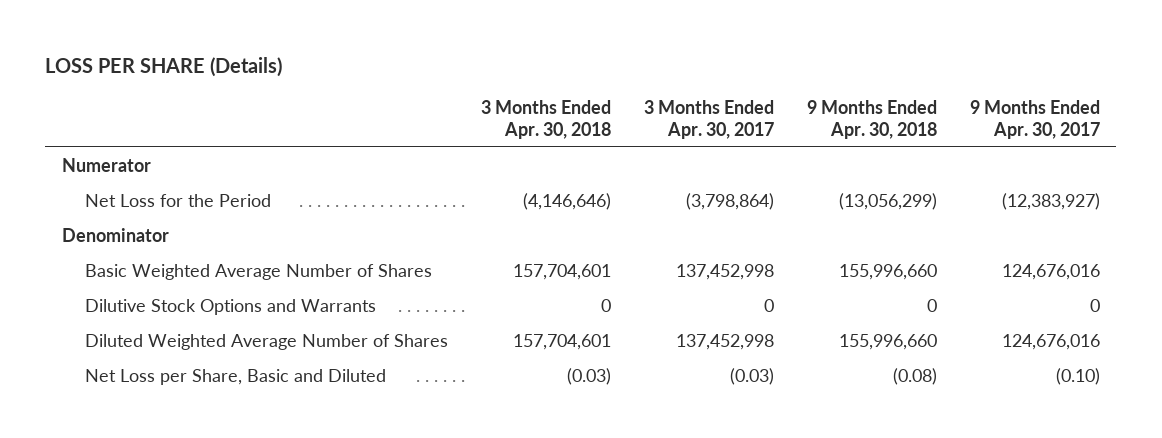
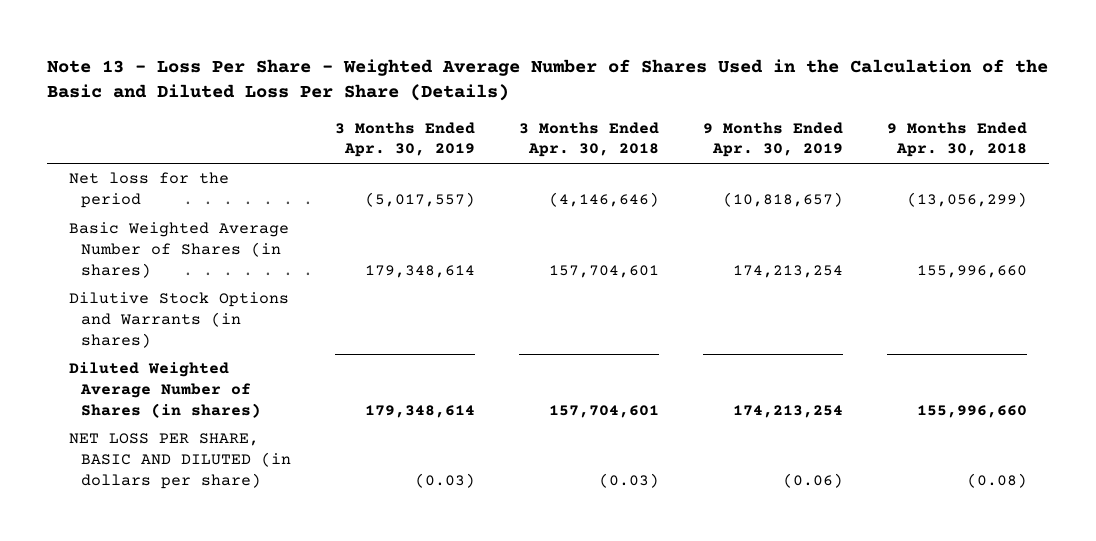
- LOSS PER SHARE (Details)
+ Note 13 - Loss Per Share - Weighted Average Number of Shares Used in the Calculation of the Basic and Diluted Loss Per Share (Details)
- | 3 Months Ended Apr. 30, 2018 | 3 Months Ended Apr. 30, 2017 | 9 Months Ended Apr. 30, 2018 | 9 Months Ended Apr. 30, 2017
+ | 3 Months Ended Apr. 30, 2019 | 3 Months Ended Apr. 30, 2018 | 9 Months Ended Apr. 30, 2019 | 9 Months Ended Apr. 30, 2018
- Numerator
- Net Loss for the Period | (4,146,646) | (3,798,864) | (13,056,299) | (12,383,927)
- Denominator
- Basic Weighted Average Number of Shares | 157,704,601 | 137,452,998 | 155,996,660 | 124,676,016
- Dilutive Stock Options and Warrants | 0 | 0 | 0 | 0
- Diluted Weighted Average Number of Shares | 157,704,601 | 137,452,998 | 155,996,660 | 124,676,016
- Net Loss per Share, Basic and Diluted | (0.03) | (0.03) | (0.08) | (0.10)
+ Net loss for the period | (5,017,557) | (4,146,646) | (10,818,657) | (13,056,299)
+ Basic Weighted Average Number of Shares (in shares) | 179,348,614 | 157,704,601 | 174,213,254 | 155,996,660
+ Dilutive Stock Options and Warrants (in shares)
+ Diluted Weighted Average Number of Shares (in shares) | 179,348,614 | 157,704,601 | 174,213,254 | 155,996,660
+ NET LOSS PER SHARE, BASIC AND DILUTED (in dollars per share) | (0.03) | (0.03) | (0.06) | (0.08)

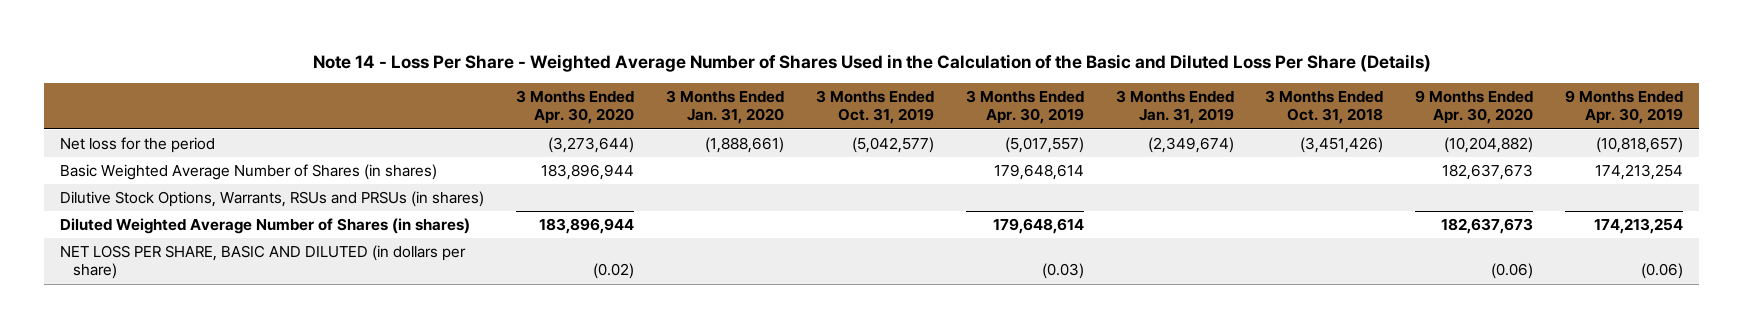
- Note 13 - Loss Per Share - Weighted Average Number of Shares Used in the Calculation of the Basic and Diluted Loss Per Share (Details)
+ Note 14 - Loss Per Share - Weighted Average Number of Shares Used in the Calculation of the Basic and Diluted Loss Per Share (Details)
- | 3 Months Ended Apr. 30, 2019 | 3 Months Ended Apr. 30, 2018 | 9 Months Ended Apr. 30, 2019 | 9 Months Ended Apr. 30, 2018
+ | 3 Months Ended Apr. 30, 2020 | 3 Months Ended Jan. 31, 2020 | 3 Months Ended Oct. 31, 2019 | 3 Months Ended Apr. 30, 2019 | 3 Months Ended Jan. 31, 2019 | 3 Months Ended Oct. 31, 2018 | 9 Months Ended Apr. 30, 2020 | 9 Months Ended Apr. 30, 2019
- Basic Weighted Average Number of Shares (in shares) | 179,348,614 | 157,704,601 | 174,213,254 | 155,996,660
- Dilutive Stock Options and Warrants (in shares)
- Diluted Weighted Average Number of Shares (in shares) | 179,348,614 | 157,704,601 | 174,213,254 | 155,996,660
+ Basic Weighted Average Number of Shares (in shares) | 183,896,944 | | | 179,648,614 | | | 182,637,673 | 174,213,254
+ Dilutive Stock Options, Warrants, RSUs and PRSUs (in shares)
+ Diluted Weighted Average Number of Shares (in shares) | 183,896,944 | | | 179,648,614 | | | 182,637,673 | 174,213,254

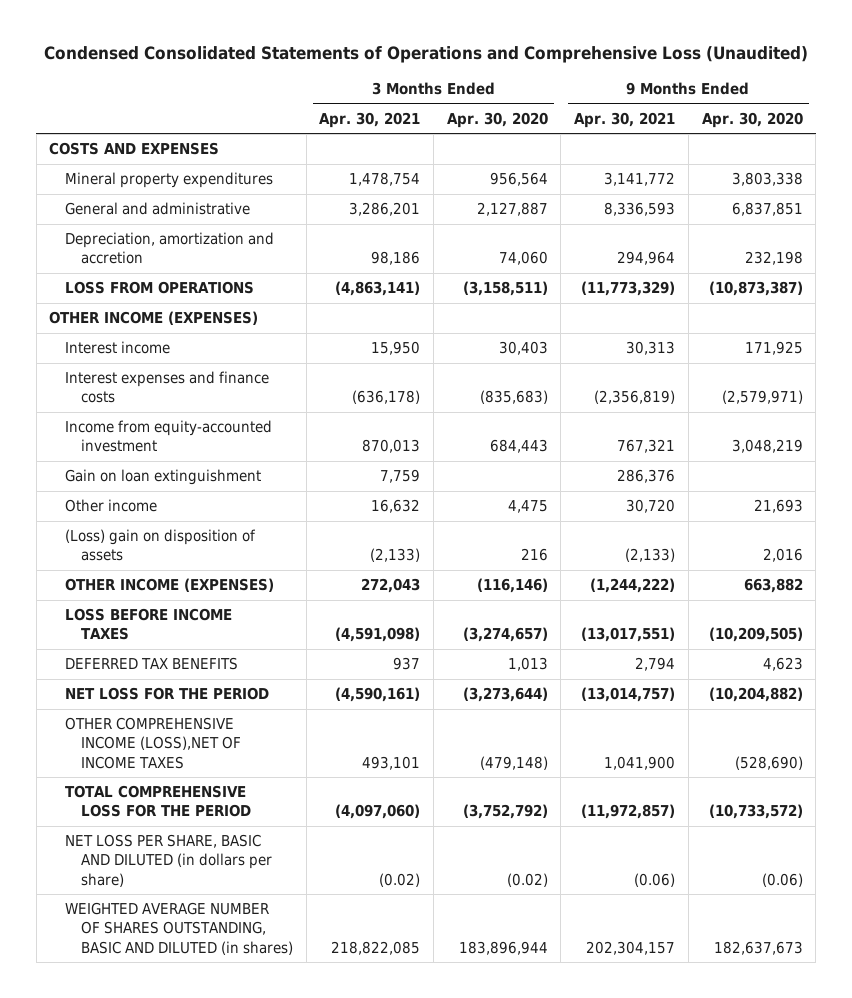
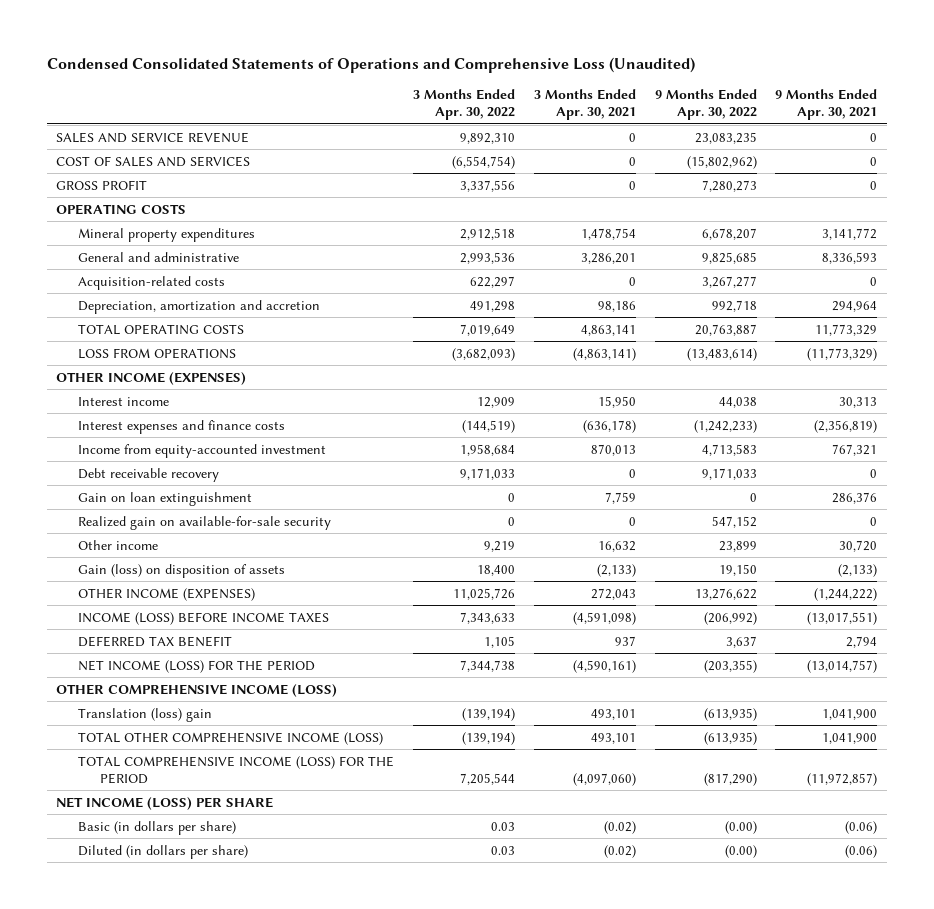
- | 3 Months Ended Apr. 30, 2021 | 3 Months Ended Apr. 30, 2020 | 9 Months Ended Apr. 30, 2021 | 9 Months Ended Apr. 30, 2020
+ | 3 Months Ended Apr. 30, 2022 | 3 Months Ended Apr. 30, 2021 | 9 Months Ended Apr. 30, 2022 | 9 Months Ended Apr. 30, 2021
- COSTS AND EXPENSES
+ SALES AND SERVICE REVENUE | 9,892,310 | 0 | 23,083,235 | 0
+ COST OF SALES AND SERVICES | (6,554,754) | 0 | (15,802,962) | 0
+ GROSS PROFIT | 3,337,556 | 0 | 7,280,273 | 0
+ OPERATING COSTS
+ Acquisition-related costs | 622,297 | 0 | 3,267,277 | 0
+ TOTAL OPERATING COSTS | 7,019,649 | 4,863,141 | 20,763,887 | 11,773,329
+ Debt receivable recovery | 9,171,033 | 0 | 9,171,033 | 0
+ Realized gain on available-for-sale security | 0 | 0 | 547,152 | 0
- (Loss) gain on disposition of assets | (2,133) | 216 | (2,133) | 2,016
+ Gain (loss) on disposition of assets | 18,400 | (2,133) | 19,150 | (2,133)
- LOSS BEFORE INCOME TAXES | (4,591,098) | (3,274,657) | (13,017,551) | (10,209,505)
- DEFERRED TAX BENEFITS | 937 | 1,013 | 2,794 | 4,623
- NET LOSS FOR THE PERIOD | (4,590,161) | (3,273,644) | (13,014,757) | (10,204,882)
- OTHER COMPREHENSIVE INCOME (LOSS),NET OF INCOME TAXES | 493,101 | (479,148) | 1,041,900 | (528,690)
- TOTAL COMPREHENSIVE LOSS FOR THE PERIOD | (4,097,060) | (3,752,792) | (11,972,857) | (10,733,572)
- NET LOSS PER SHARE, BASIC AND DILUTED (in dollars per share) | (0.02) | (0.02) | (0.06) | (0.06)
- WEIGHTED AVERAGE NUMBER OF SHARES OUTSTANDING, BASIC AND DILUTED (in shares) | 218,822,085 | 183,896,944 | 202,304,157 | 182,637,673
+ INCOME (LOSS) BEFORE INCOME TAXES | 7,343,633 | (4,591,098) | (206,992) | (13,017,551)
+ DEFERRED TAX BENEFIT | 1,105 | 937 | 3,637 | 2,794
+ NET INCOME (LOSS) FOR THE PERIOD | 7,344,738 | (4,590,161) | (203,355) | (13,014,757)
+ OTHER COMPREHENSIVE INCOME (LOSS)
+ Translation (loss) gain | (139,194) | 493,101 | (613,935) | 1,041,900
+ TOTAL OTHER COMPREHENSIVE INCOME (LOSS) | (139,194) | 493,101 | (613,935) | 1,041,900
+ TOTAL COMPREHENSIVE INCOME (LOSS) FOR THE PERIOD | 7,205,544 | (4,097,060) | (817,290) | (11,972,857)
+ NET INCOME (LOSS) PER SHARE
+ Basic (in dollars per share) | 0.03 | (0.02) | (0.00) | (0.06)
+ Diluted (in dollars per share) | 0.03 | (0.02) | (0.00) | (0.06)

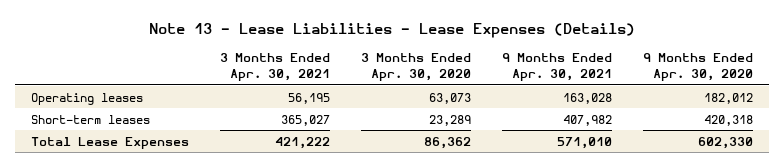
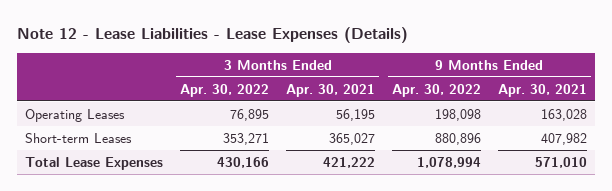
- Note 13 - Lease Liabilities - Lease Expenses (Details)
+ Note 12 - Lease Liabilities - Lease Expenses (Details)
- | 3 Months Ended Apr. 30, 2021 | 3 Months Ended Apr. 30, 2020 | 9 Months Ended Apr. 30, 2021 | 9 Months Ended Apr. 30, 2020
+ | 3 Months Ended Apr. 30, 2022 | 3 Months Ended Apr. 30, 2021 | 9 Months Ended Apr. 30, 2022 | 9 Months Ended Apr. 30, 2021
- Operating leases | 56,195 | 63,073 | 163,028 | 182,012
- Short-term leases | 365,027 | 23,289 | 407,982 | 420,318
+ Operating Leases | 76,895 | 56,195 | 198,098 | 163,028
+ Short-term Leases | 353,271 | 365,027 | 880,896 | 407,982

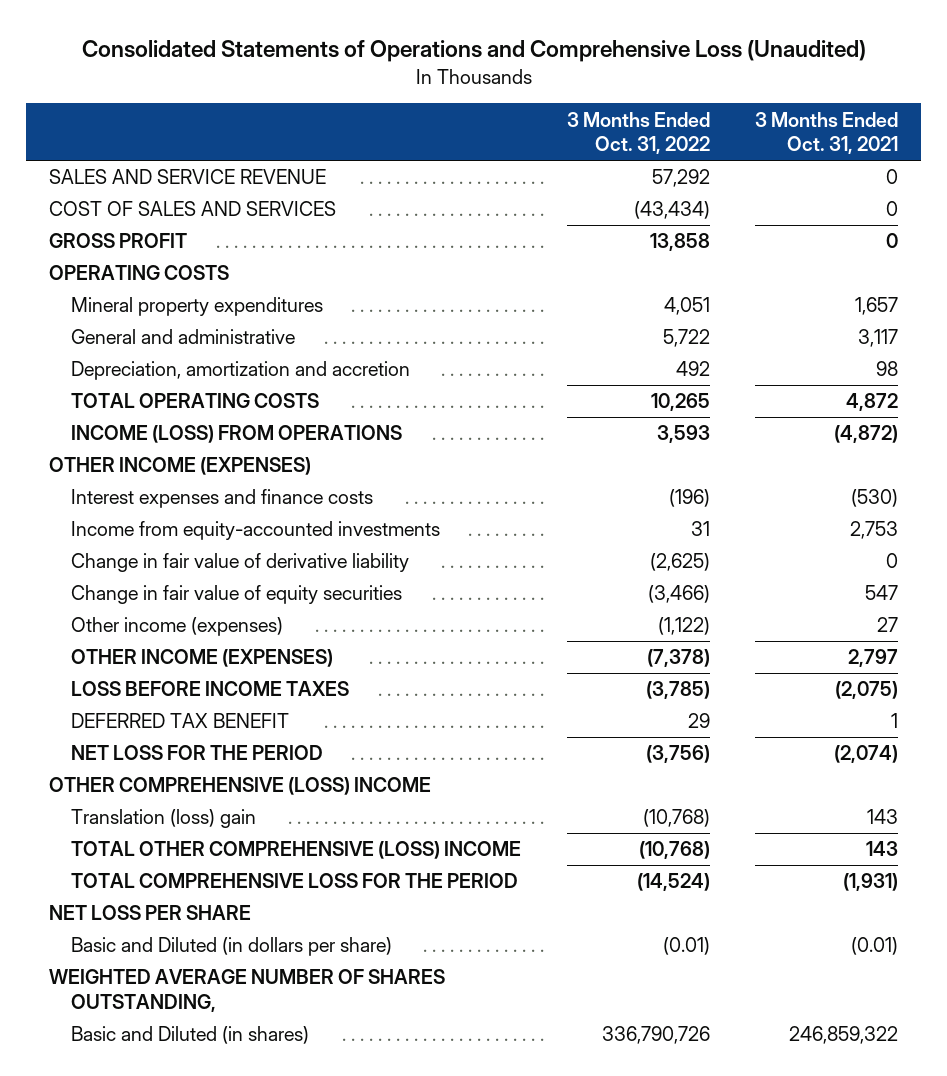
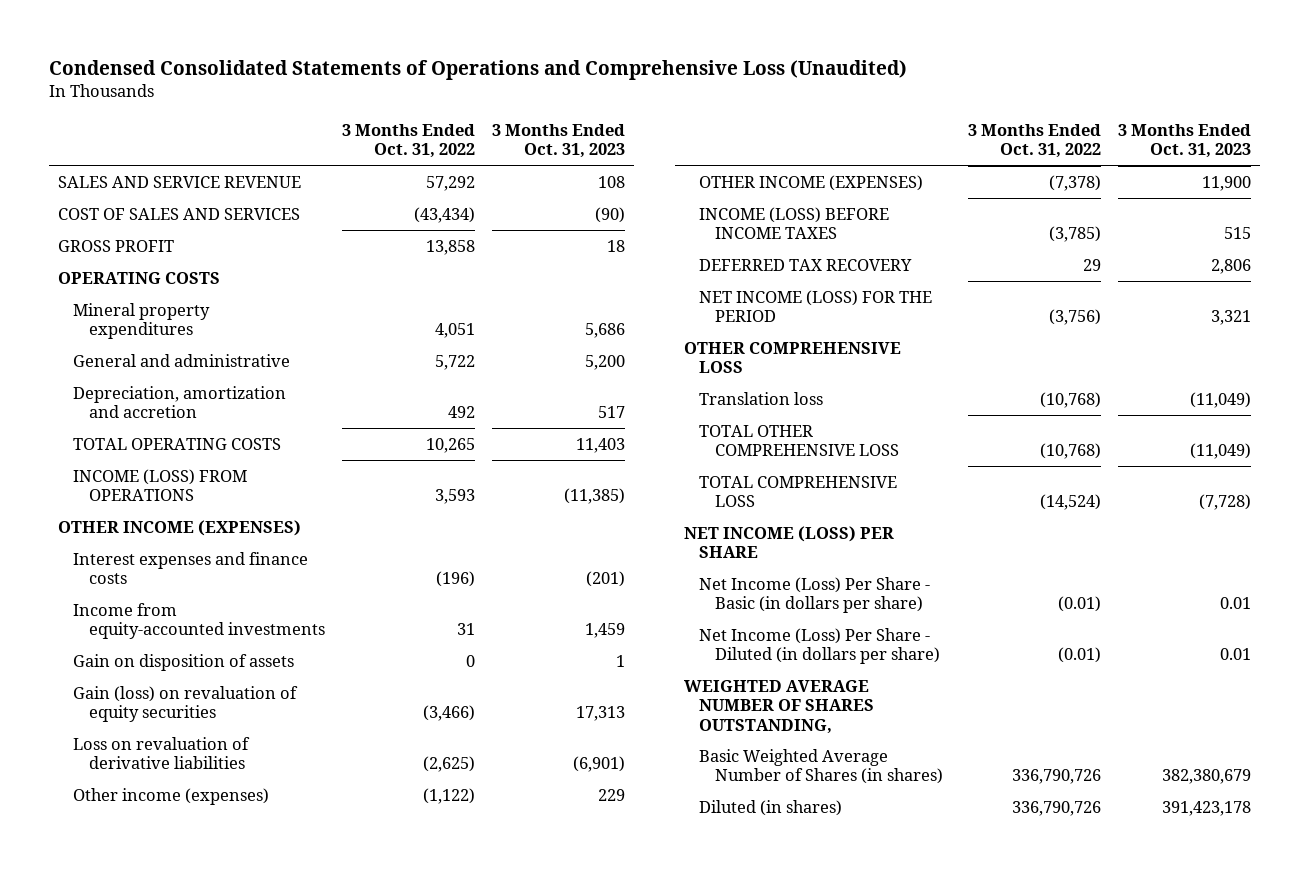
- Consolidated Statements of Operations and Comprehensive Loss (Unaudited)
+ Condensed Consolidated Statements of Operations and Comprehensive Loss (Unaudited)
- | 3 Months Ended Oct. 31, 2022 | 3 Months Ended Oct. 31, 2021
+ | 3 Months Ended Oct. 31, 2022 | 3 Months Ended Oct. 31, 2023
- Change in fair value of derivative liability | (2,625) | 0
- Change in fair value of equity securities | (3,466) | 547
+ Gain on disposition of assets | 0 | 1
+ Gain (loss) on revaluation of equity securities | (3,466) | 17,313
+ Loss on revaluation of derivative liabilities | (2,625) | (6,901)
- LOSS BEFORE INCOME TAXES | (3,785) | (2,075)
- DEFERRED TAX BENEFIT | 29 | 1
- NET LOSS FOR THE PERIOD | (3,756) | (2,074)
- OTHER COMPREHENSIVE (LOSS) INCOME
- Translation (loss) gain | (10,768) | 143
- TOTAL OTHER COMPREHENSIVE (LOSS) INCOME | (10,768) | 143
- TOTAL COMPREHENSIVE LOSS FOR THE PERIOD | (14,524) | (1,931)
- NET LOSS PER SHARE
- Basic and Diluted (in dollars per share) | (0.01) | (0.01)
+ INCOME (LOSS) BEFORE INCOME TAXES | (3,785) | 515
+ DEFERRED TAX RECOVERY | 29 | 2,806
+ NET INCOME (LOSS) FOR THE PERIOD | (3,756) | 3,321
+ OTHER COMPREHENSIVE LOSS
+ Translation loss | (10,768) | (11,049)
+ TOTAL OTHER COMPREHENSIVE LOSS | (10,768) | (11,049)
+ TOTAL COMPREHENSIVE LOSS | (14,524) | (7,728)
+ NET INCOME (LOSS) PER SHARE
+ Net Income (Loss) Per Share - Basic (in dollars per share) | (0.01) | 0.01
+ Net Income (Loss) Per Share - Diluted (in dollars per share) | (0.01) | 0.01
- Basic and Diluted (in shares) | 336,790,726 | 246,859,322
+ Basic Weighted Average Number of Shares (in shares) | 336,790,726 | 382,380,679
+ Diluted (in shares) | 336,790,726 | 391,423,178

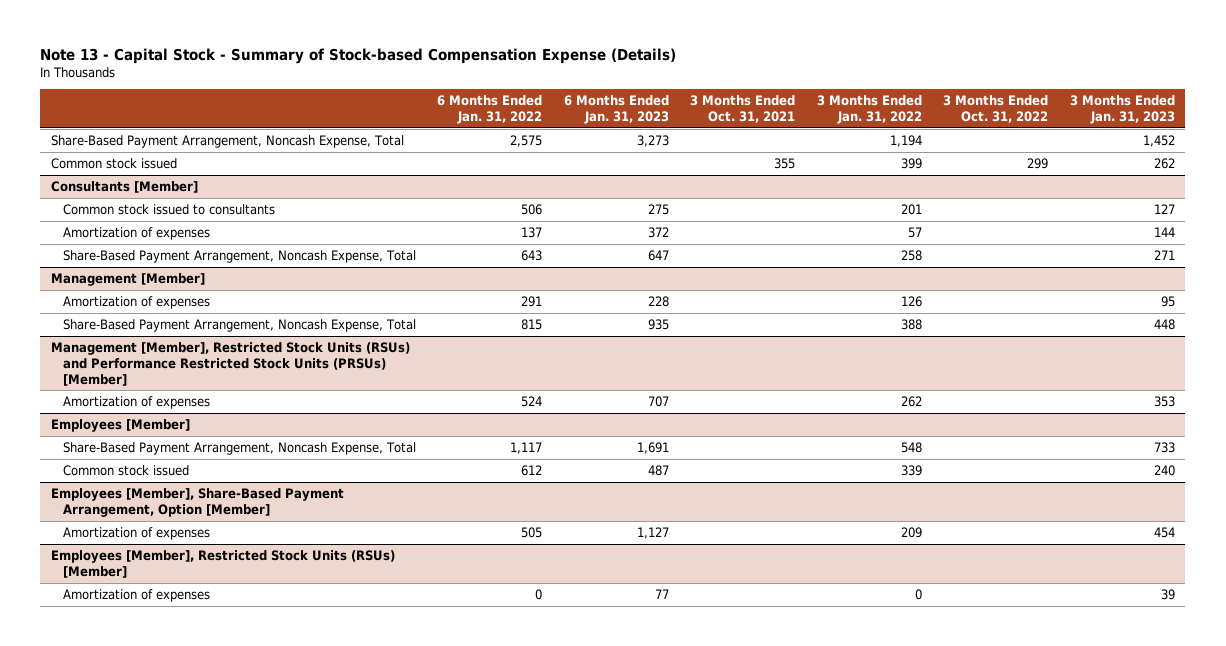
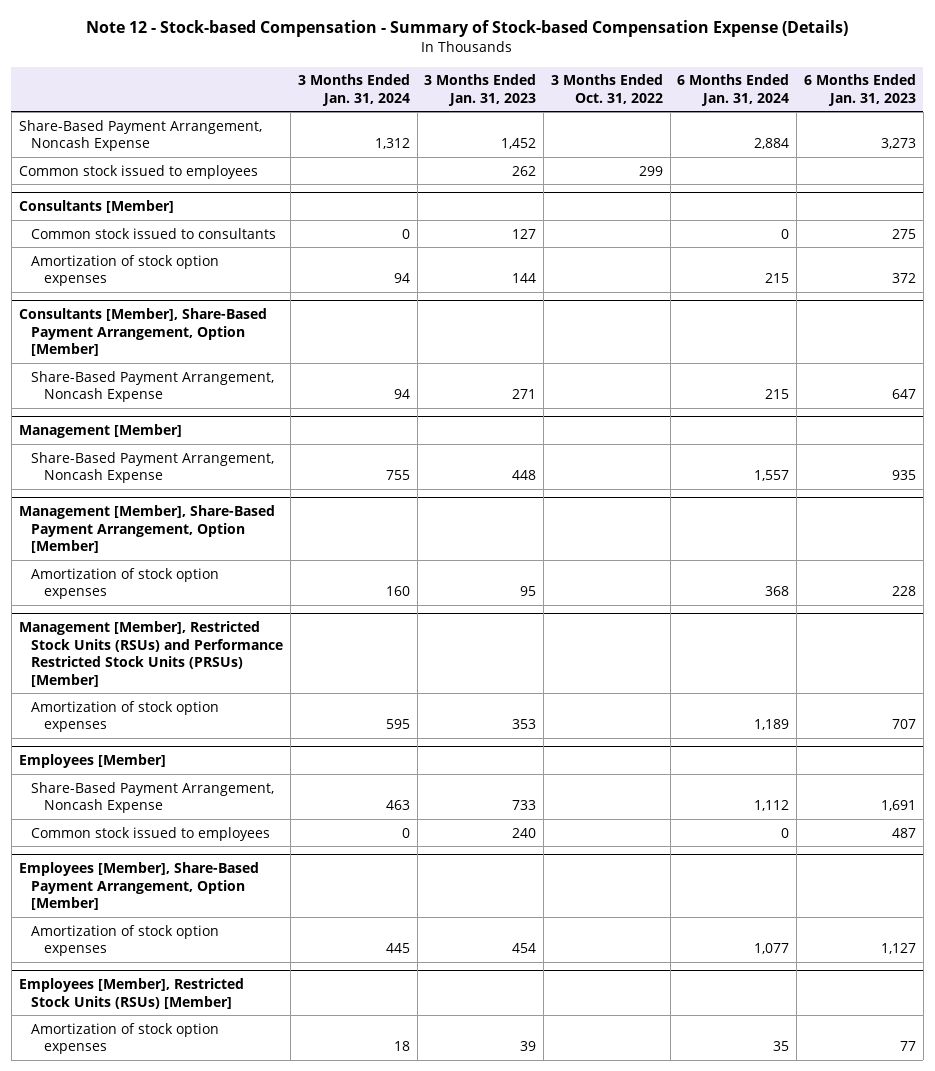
- Note 13 - Capital Stock - Summary of Stock-based Compensation Expense (Details)
+ Note 12 - Stock-based Compensation - Summary of Stock-based Compensation Expense (Details)
- | 6 Months Ended Jan. 31, 2022 | 6 Months Ended Jan. 31, 2023 | 3 Months Ended Oct. 31, 2021 | 3 Months Ended Jan. 31, 2022 | 3 Months Ended Oct. 31, 2022 | 3 Months Ended Jan. 31, 2023
+ | 3 Months Ended Jan. 31, 2024 | 3 Months Ended Jan. 31, 2023 | 3 Months Ended Oct. 31, 2022 | 6 Months Ended Jan. 31, 2024 | 6 Months Ended Jan. 31, 2023
- Share-Based Payment Arrangement, Noncash Expense, Total | 2,575 | 3,273 | | 1,194 | | 1,452
- Common stock issued | | | 355 | 399 | 299 | 262
+ Share-Based Payment Arrangement, Noncash Expense | 1,312 | 1,452 | | 2,884 | 3,273
+ Common stock issued to employees | | 262 | 299 | |
@ Consultants [Member]
- Amortization of expenses | 137 | 372 | | 57 | | 144
- Share-Based Payment Arrangement, Noncash Expense, Total | 643 | 647 | | 258 | | 271
+ Amortization of stock option expenses | 94 | 144 | | 215 | 372
+ Consultants [Member], Share-Based Payment Arrangement, Option [Member]
+ Share-Based Payment Arrangement, Noncash Expense | 94 | 271 | | 215 | 647
@ Management [Member]
- Amortization of expenses | 291 | 228 | | 126 | | 95
- Share-Based Payment Arrangement, Noncash Expense, Total | 815 | 935 | | 388 | | 448
+ Share-Based Payment Arrangement, Noncash Expense | 755 | 448 | | 1,557 | 935
+ Management [Member], Share-Based Payment Arrangement, Option [Member]
+ Amortization of stock option expenses | 160 | 95 | | 368 | 228
@ Management [Member], Restricted Stock Units (RSUs) and Performance Restricted Stock Units (PRSUs) [Member]
- Amortization of expenses | 524 | 707 | | 262 | | 353
+ Amortization of stock option expenses | 595 | 353 | | 1,189 | 707
@ Employees [Member]
- Share-Based Payment Arrangement, Noncash Expense, Total | 1,117 | 1,691 | | 548 | | 733
- Common stock issued | 612 | 487 | | 339 | | 240
+ Share-Based Payment Arrangement, Noncash Expense | 463 | 733 | | 1,112 | 1,691
+ Common stock issued to employees | 0 | 240 | | 0 | 487
@ Employees [Member], Share-Based Payment Arrangement, Option [Member]
- Amortization of expenses | 505 | 1,127 | | 209 | | 454
+ Amortization of stock option expenses | 445 | 454 | | 1,077 | 1,127
@ Employees [Member], Restricted Stock Units (RSUs) [Member]
- Amortization of expenses | 0 | 77 | | 0 | | 39
+ Amortization of stock option expenses | 18 | 39 | | 35 | 77

